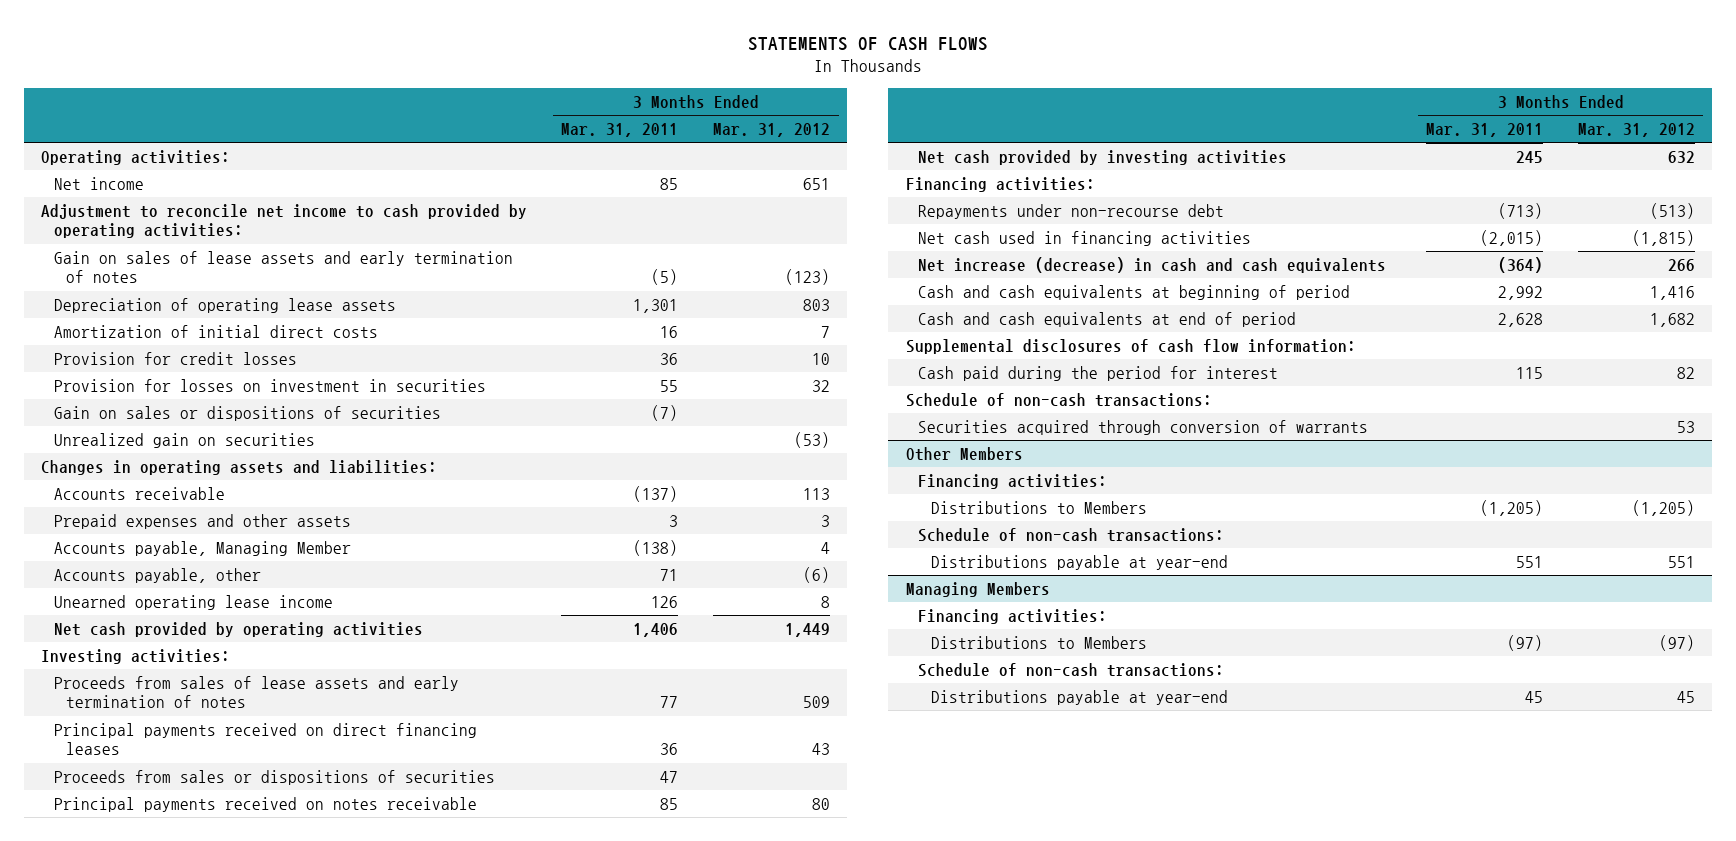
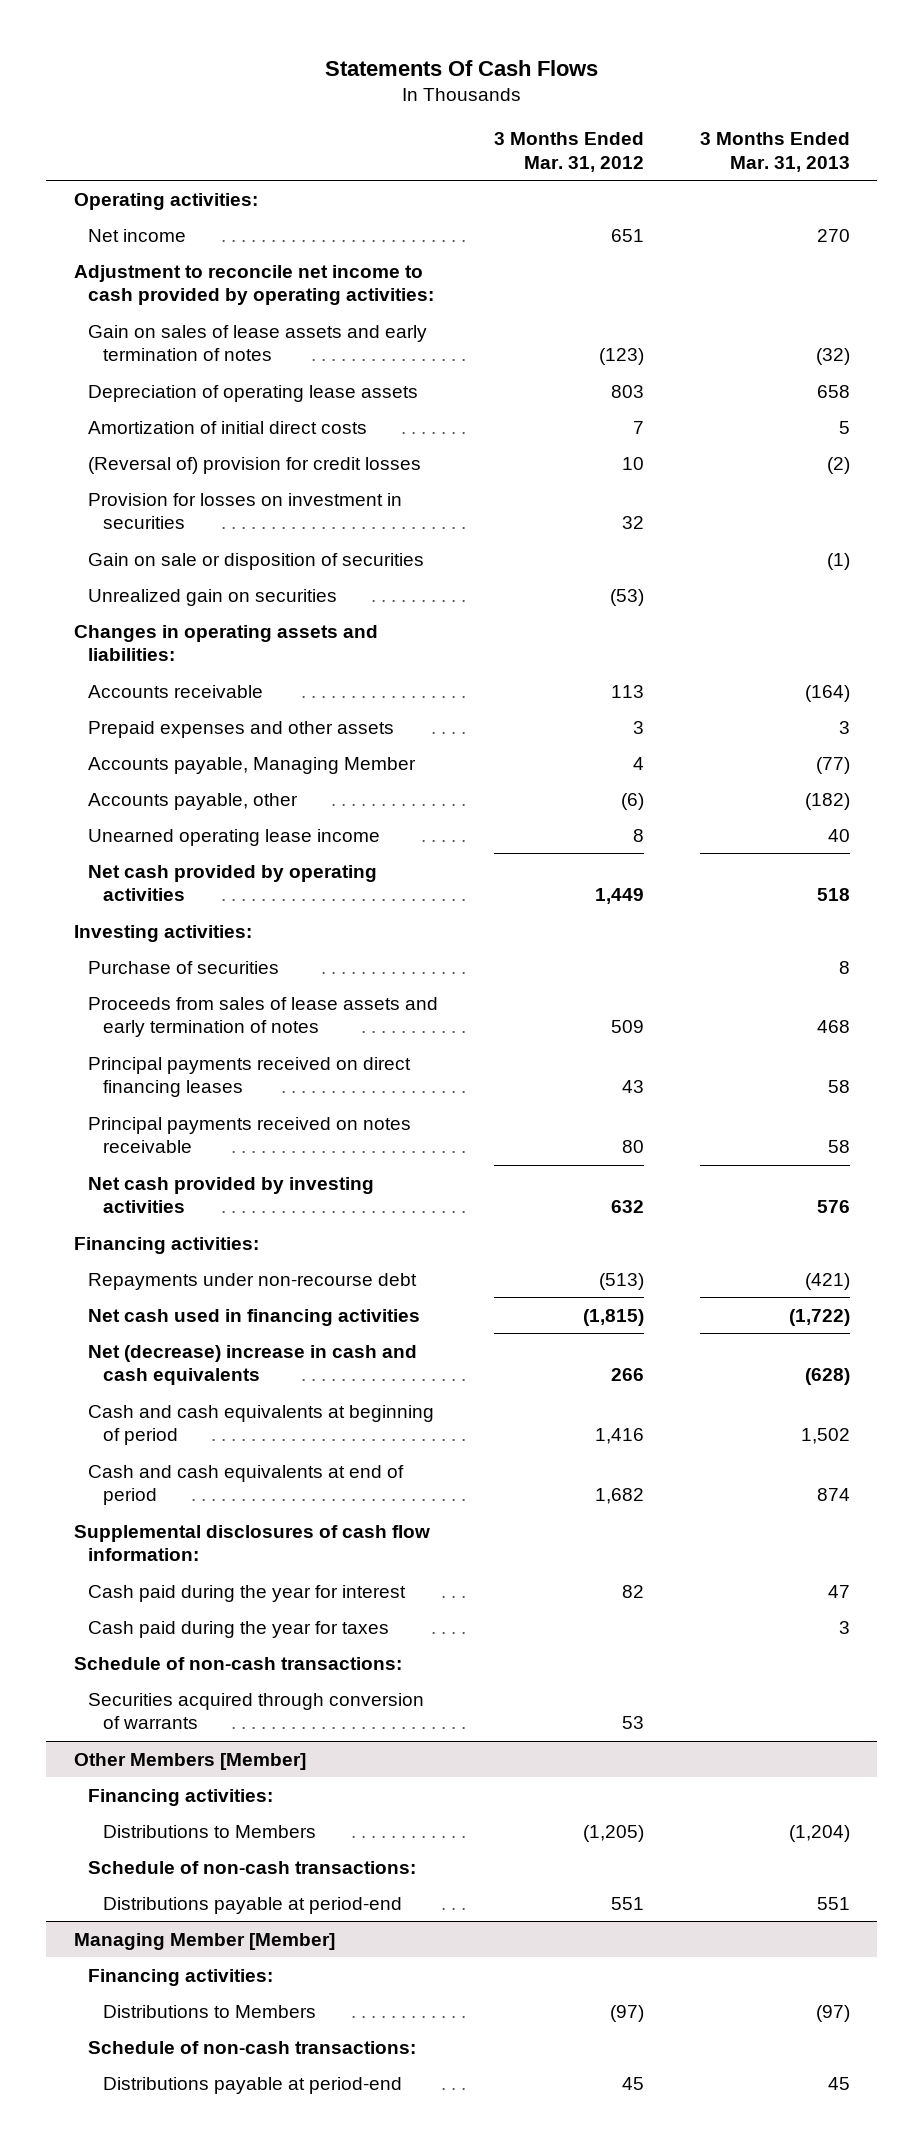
- STATEMENTS OF CASH FLOWS
+ Statements Of Cash Flows
- | 3 Months Ended Mar. 31, 2011 | 3 Months Ended Mar. 31, 2012
+ | 3 Months Ended Mar. 31, 2012 | 3 Months Ended Mar. 31, 2013
- Provision for credit losses | 36 | 10
+ (Reversal of) provision for credit losses | 10 | (2)
- Gain on sales or dispositions of securities | (7) |
+ Gain on sale or disposition of securities | | (1)
+ Purchase of securities | | 8
- Proceeds from sales or dispositions of securities | 47 |
- Net increase (decrease) in cash and cash equivalents | (364) | 266
+ Net (decrease) increase in cash and cash equivalents | 266 | (628)
- Cash paid during the period for interest | 115 | 82
+ Cash paid during the year for interest | 82 | 47
+ Cash paid during the year for taxes | | 3
- Other Members
+ Other Members [Member]
- Distributions payable at year-end | 551 | 551
- Managing Members
+ Distributions payable at period-end | 551 | 551
+ Managing Member [Member]
- Distributions payable at year-end | 45 | 45
+ Distributions payable at period-end | 45 | 45

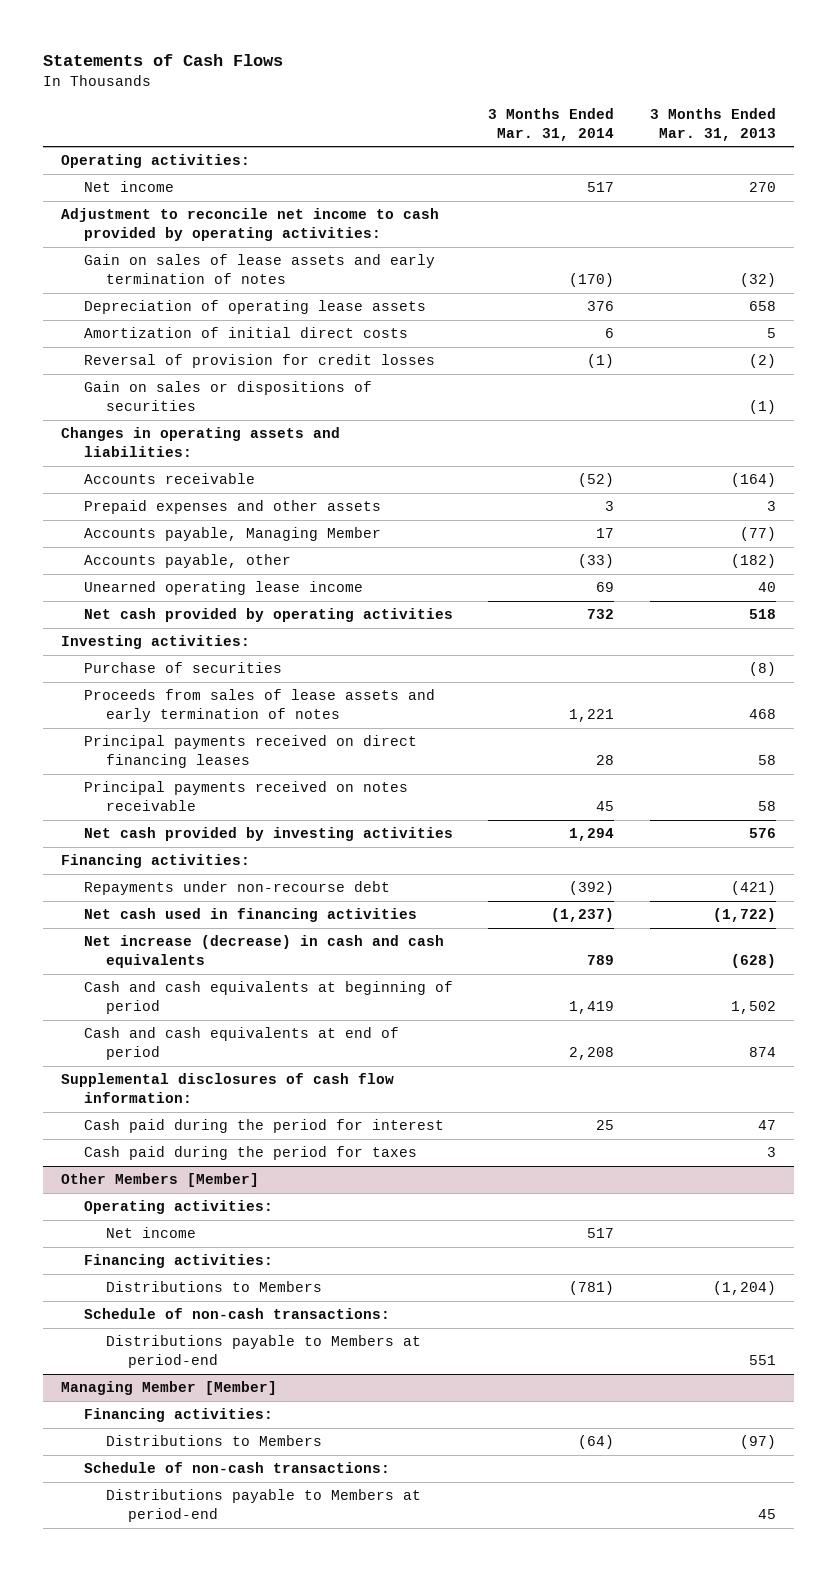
- Statements Of Cash Flows
+ Statements of Cash Flows
- | 3 Months Ended Mar. 31, 2012 | 3 Months Ended Mar. 31, 2013
+ | 3 Months Ended Mar. 31, 2014 | 3 Months Ended Mar. 31, 2013
- (Reversal of) provision for credit losses | 10 | (2)
- Provision for losses on investment in securities | 32 |
- Gain on sale or disposition of securities | | (1)
- Unrealized gain on securities | (53) |
+ Reversal of provision for credit losses | (1) | (2)
+ Gain on sales or dispositions of securities | | (1)
- Purchase of securities | | 8
+ Purchase of securities | | (8)
- Net (decrease) increase in cash and cash equivalents | 266 | (628)
+ Net increase (decrease) in cash and cash equivalents | 789 | (628)
- Cash paid during the year for interest | 82 | 47
- Cash paid during the year for taxes | | 3
- Schedule of non-cash transactions:
- Securities acquired through conversion of warrants | 53 |
+ Cash paid during the period for interest | 25 | 47
+ Cash paid during the period for taxes | | 3
@ Other Members [Member]
+ Operating activities:
+ Net income | 517 |
- Distributions payable at period-end | 551 | 551
+ Distributions payable to Members at period-end | | 551
@ Managing Member [Member]
- Distributions payable at period-end | 45 | 45
+ Distributions payable to Members at period-end | | 45

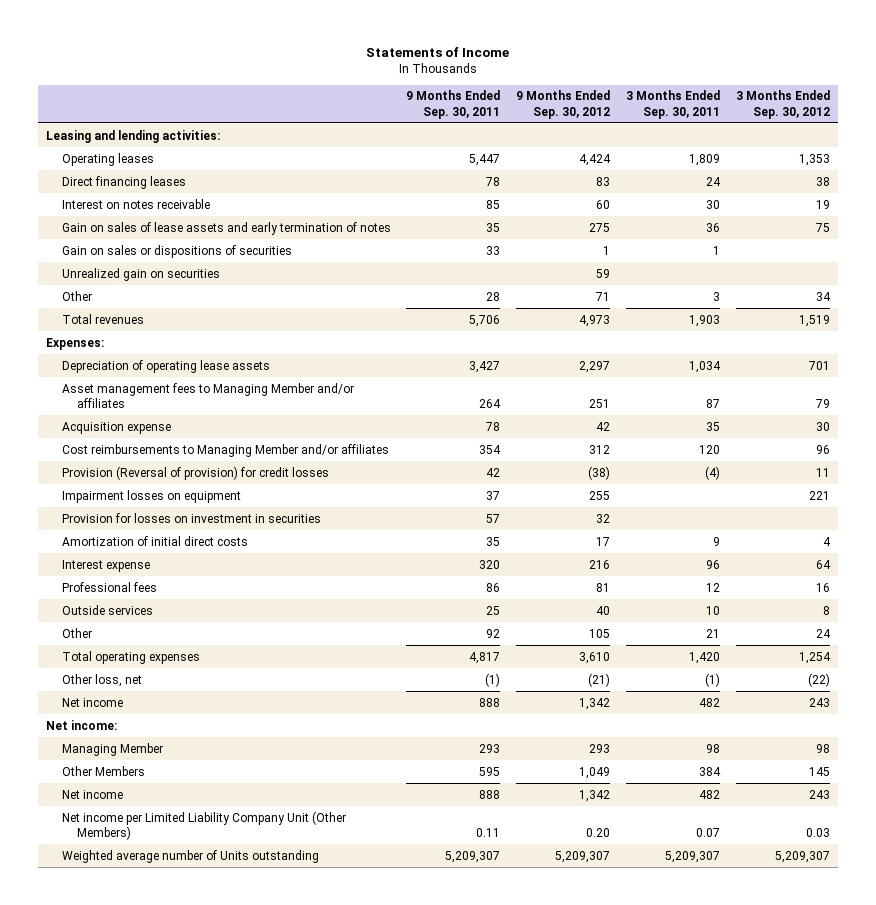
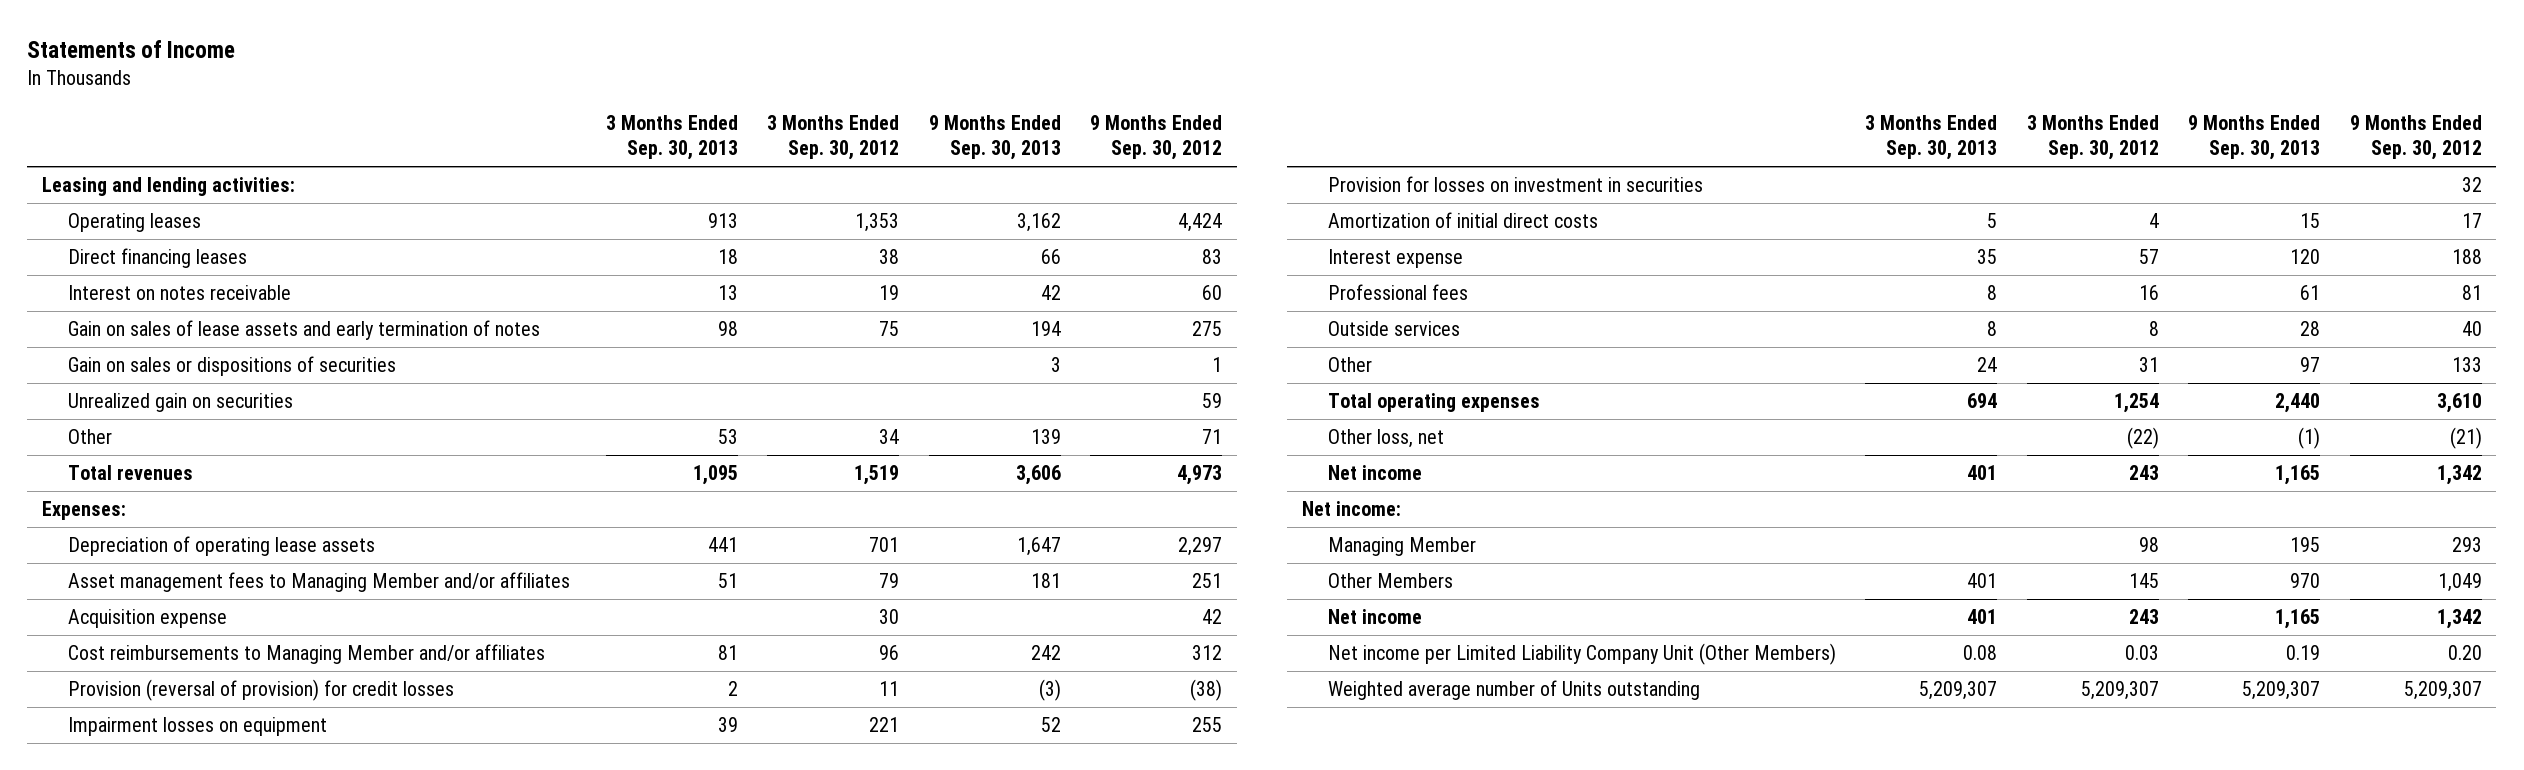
- | 9 Months Ended Sep. 30, 2011 | 9 Months Ended Sep. 30, 2012 | 3 Months Ended Sep. 30, 2011 | 3 Months Ended Sep. 30, 2012
+ | 3 Months Ended Sep. 30, 2013 | 3 Months Ended Sep. 30, 2012 | 9 Months Ended Sep. 30, 2013 | 9 Months Ended Sep. 30, 2012
- Provision (Reversal of provision) for credit losses | 42 | (38) | (4) | 11
+ Provision (reversal of provision) for credit losses | 2 | 11 | (3) | (38)
- Interest expense | 320 | 216 | 96 | 64
+ Interest expense | 35 | 57 | 120 | 188
- Other | 92 | 105 | 21 | 24
+ Other | 24 | 31 | 97 | 133

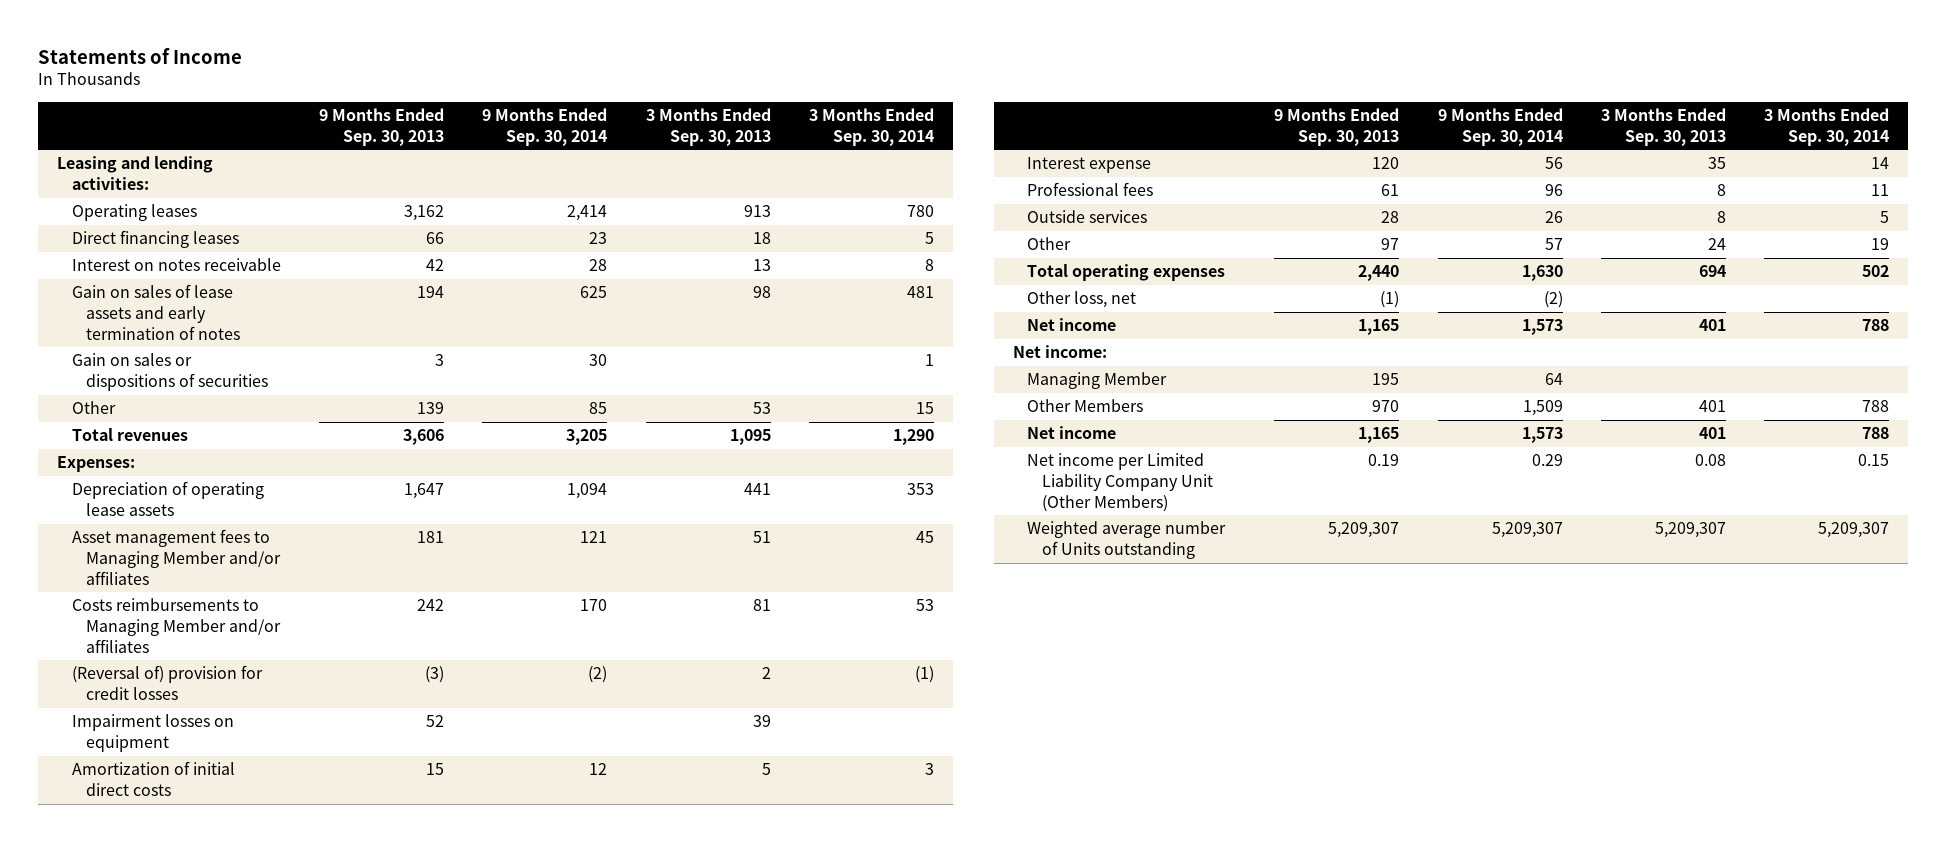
- | 3 Months Ended Sep. 30, 2013 | 3 Months Ended Sep. 30, 2012 | 9 Months Ended Sep. 30, 2013 | 9 Months Ended Sep. 30, 2012
+ | 9 Months Ended Sep. 30, 2013 | 9 Months Ended Sep. 30, 2014 | 3 Months Ended Sep. 30, 2013 | 3 Months Ended Sep. 30, 2014
- Unrealized gain on securities | | | | 59
- Acquisition expense | | 30 | | 42
- Cost reimbursements to Managing Member and/or affiliates | 81 | 96 | 242 | 312
- Provision (reversal of provision) for credit losses | 2 | 11 | (3) | (38)
+ Costs reimbursements to Managing Member and/or affiliates | 242 | 170 | 81 | 53
+ (Reversal of) provision for credit losses | (3) | (2) | 2 | (1)
- Provision for losses on investment in securities | | | | 32

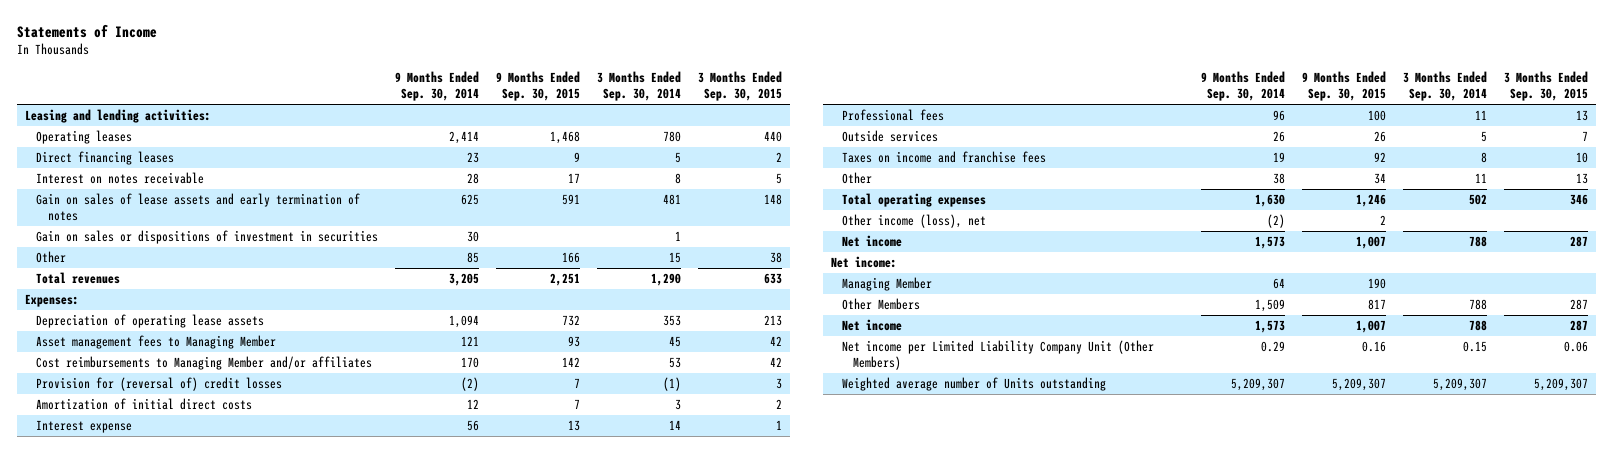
- | 9 Months Ended Sep. 30, 2013 | 9 Months Ended Sep. 30, 2014 | 3 Months Ended Sep. 30, 2013 | 3 Months Ended Sep. 30, 2014
+ | 9 Months Ended Sep. 30, 2014 | 9 Months Ended Sep. 30, 2015 | 3 Months Ended Sep. 30, 2014 | 3 Months Ended Sep. 30, 2015
- Gain on sales or dispositions of securities | 3 | 30 | | 1
+ Gain on sales or dispositions of investment in securities | 30 | | 1 |
- Asset management fees to Managing Member and/or affiliates | 181 | 121 | 51 | 45
- Costs reimbursements to Managing Member and/or affiliates | 242 | 170 | 81 | 53
- (Reversal of) provision for credit losses | (3) | (2) | 2 | (1)
- Impairment losses on equipment | 52 | | 39 |
+ Asset management fees to Managing Member | 121 | 93 | 45 | 42
+ Cost reimbursements to Managing Member and/or affiliates | 170 | 142 | 53 | 42
+ Provision for (reversal of) credit losses | (2) | 7 | (1) | 3
- Other | 97 | 57 | 24 | 19
+ Taxes on income and franchise fees | 19 | 92 | 8 | 10
+ Other | 38 | 34 | 11 | 13
- Other loss, net | (1) | (2) | |
+ Other income (loss), net | (2) | 2 | |

